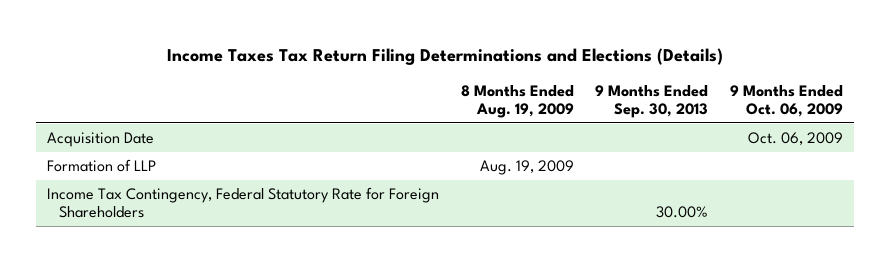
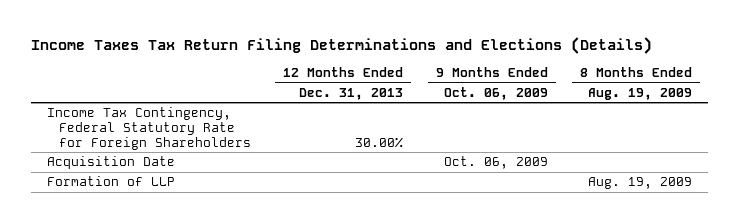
- | 8 Months Ended Aug. 19, 2009 | 9 Months Ended Sep. 30, 2013 | 9 Months Ended Oct. 06, 2009
+ | 12 Months Ended Dec. 31, 2013 | 9 Months Ended Oct. 06, 2009 | 8 Months Ended Aug. 19, 2009
moved up: Income Tax Contingency, Federal Statutory Rate for Foreign Shareholders | 30.00% | |

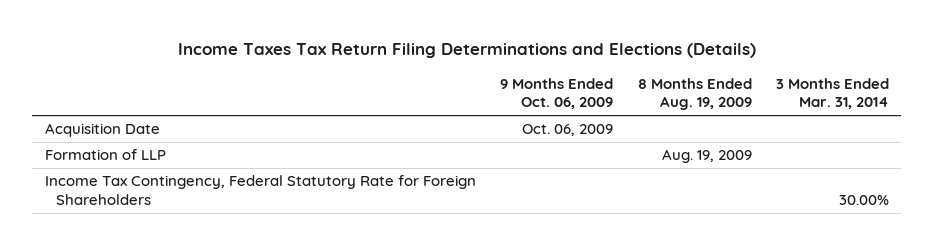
- | 12 Months Ended Dec. 31, 2013 | 9 Months Ended Oct. 06, 2009 | 8 Months Ended Aug. 19, 2009
+ | 9 Months Ended Oct. 06, 2009 | 8 Months Ended Aug. 19, 2009 | 3 Months Ended Mar. 31, 2014
moved down: Income Tax Contingency, Federal Statutory Rate for Foreign Shareholders | | | 30.00%

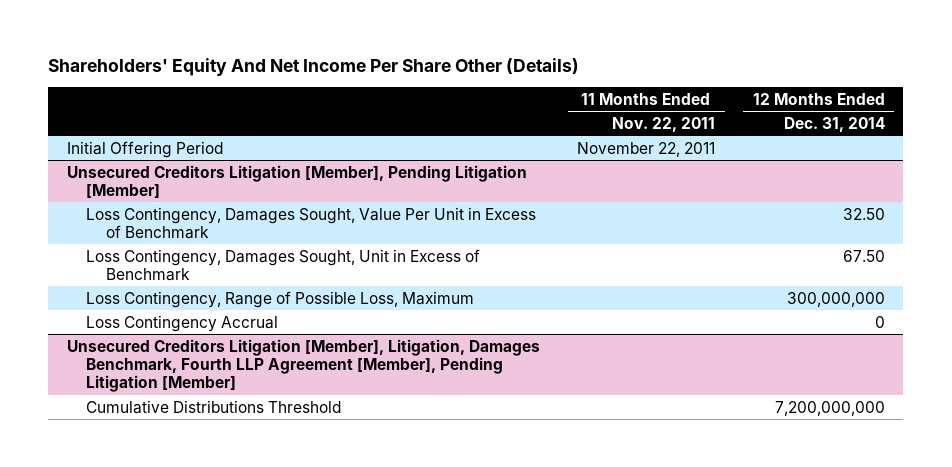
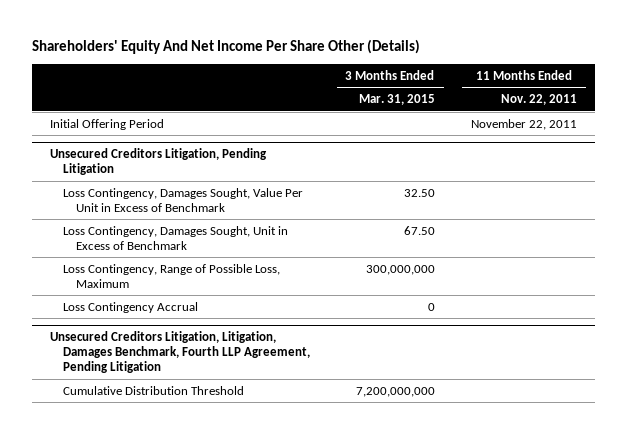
- | 11 Months Ended Nov. 22, 2011 | 12 Months Ended Dec. 31, 2014
+ | 3 Months Ended Mar. 31, 2015 | 11 Months Ended Nov. 22, 2011
- Unsecured Creditors Litigation [Member], Pending Litigation [Member]
+ Unsecured Creditors Litigation, Pending Litigation
- Unsecured Creditors Litigation [Member], Litigation, Damages Benchmark, Fourth LLP Agreement [Member], Pending Litigation [Member]
- Cumulative Distributions Threshold | | 7,200,000,000
+ Unsecured Creditors Litigation, Litigation, Damages Benchmark, Fourth LLP Agreement, Pending Litigation
+ Cumulative Distribution Threshold | 7,200,000,000 |

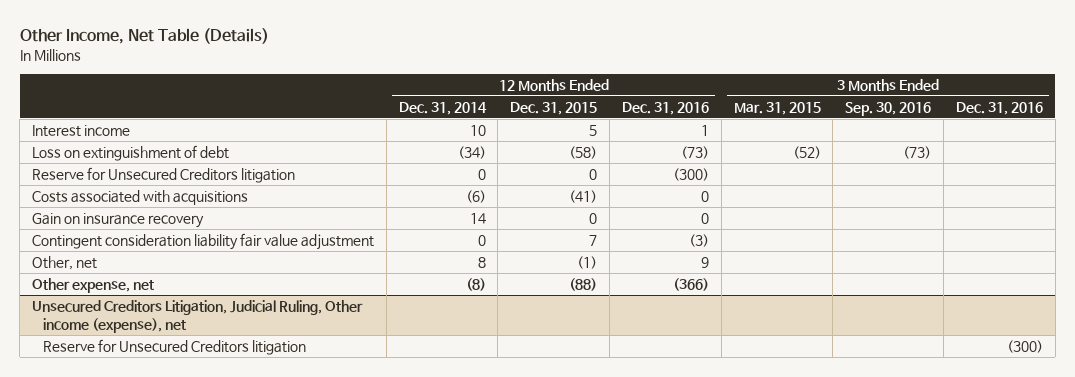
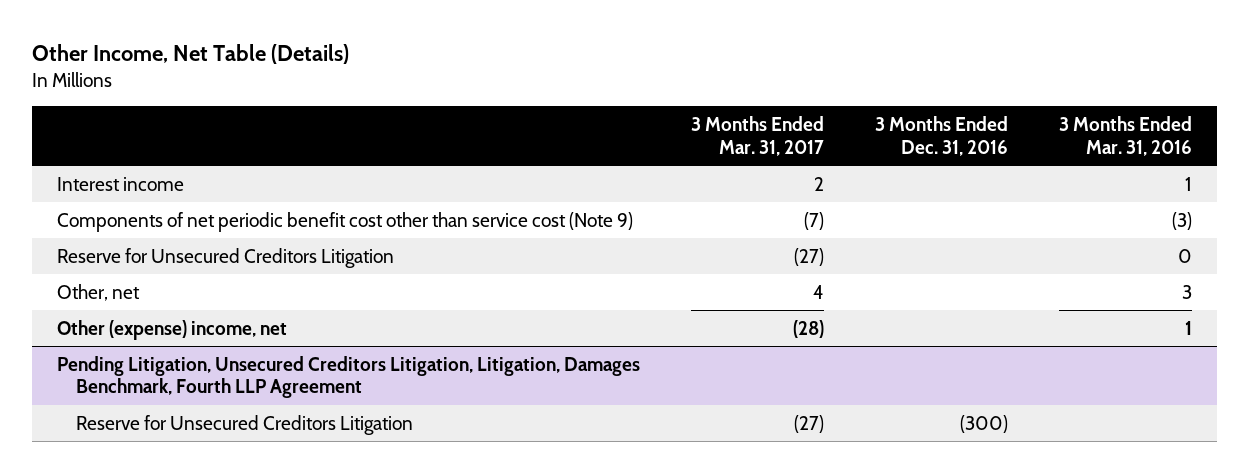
- | 12 Months Ended Dec. 31, 2014 | 12 Months Ended Dec. 31, 2015 | 12 Months Ended Dec. 31, 2016 | 3 Months Ended Mar. 31, 2015 | 3 Months Ended Sep. 30, 2016 | 3 Months Ended Dec. 31, 2016
+ | 3 Months Ended Mar. 31, 2017 | 3 Months Ended Dec. 31, 2016 | 3 Months Ended Mar. 31, 2016
- Loss on extinguishment of debt | (34) | (58) | (73) | (52) | (73) |
- Reserve for Unsecured Creditors litigation | 0 | 0 | (300) | | |
- Costs associated with acquisitions | (6) | (41) | 0 | | |
- Gain on insurance recovery | 14 | 0 | 0 | | |
- Contingent consideration liability fair value adjustment | 0 | 7 | (3) | | |
+ Components of net periodic benefit cost other than service cost (Note 9) | (7) | | (3)
+ Reserve for Unsecured Creditors Litigation | (27) | | 0
- Other expense, net | (8) | (88) | (366) | | |
- Unsecured Creditors Litigation, Judicial Ruling, Other income (expense), net
- Reserve for Unsecured Creditors litigation | | | | | | (300)
+ Other (expense) income, net | (28) | | 1
+ Pending Litigation, Unsecured Creditors Litigation, Litigation, Damages Benchmark, Fourth LLP Agreement
+ Reserve for Unsecured Creditors Litigation | (27) | (300) |

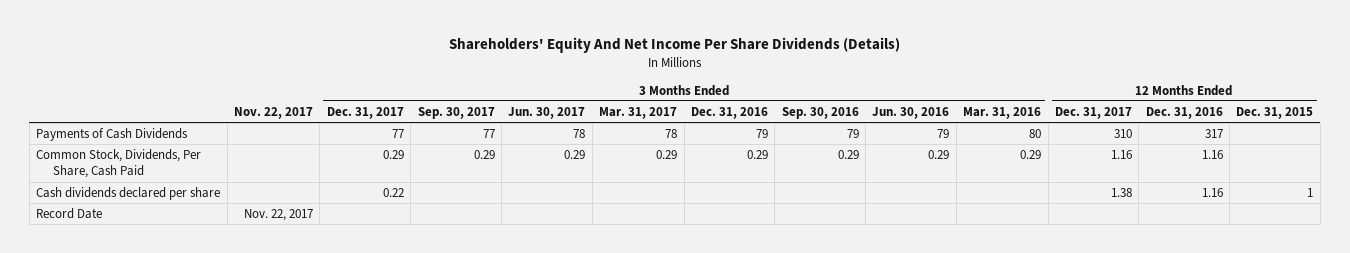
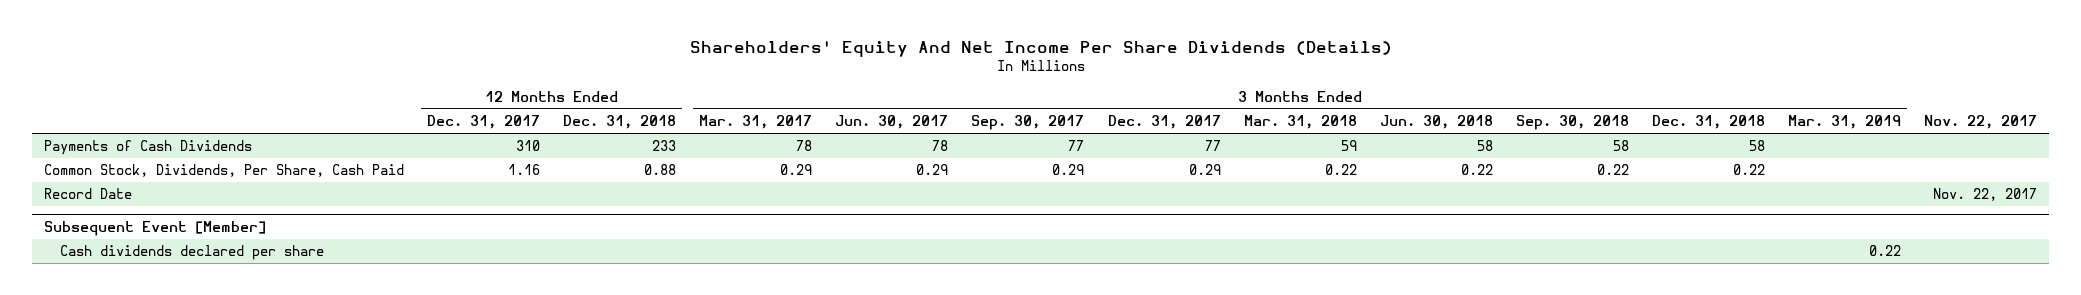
- | Nov. 22, 2017 | 3 Months Ended Dec. 31, 2017 | 3 Months Ended Sep. 30, 2017 | 3 Months Ended Jun. 30, 2017 | 3 Months Ended Mar. 31, 2017 | 3 Months Ended Dec. 31, 2016 | 3 Months Ended Sep. 30, 2016 | 3 Months Ended Jun. 30, 2016 | 3 Months Ended Mar. 31, 2016 | 12 Months Ended Dec. 31, 2017 | 12 Months Ended Dec. 31, 2016 | 12 Months Ended Dec. 31, 2015
+ | 12 Months Ended Dec. 31, 2017 | 12 Months Ended Dec. 31, 2018 | 3 Months Ended Mar. 31, 2017 | 3 Months Ended Jun. 30, 2017 | 3 Months Ended Sep. 30, 2017 | 3 Months Ended Dec. 31, 2017 | 3 Months Ended Mar. 31, 2018 | 3 Months Ended Jun. 30, 2018 | 3 Months Ended Sep. 30, 2018 | 3 Months Ended Dec. 31, 2018 | 3 Months Ended Mar. 31, 2019 | Nov. 22, 2017
- Cash dividends declared per share | | 0.22 | | | | | | | | 1.38 | 1.16 | 1
+ Subsequent Event [Member]
+ Cash dividends declared per share | | | | | | | | | | | 0.22 |

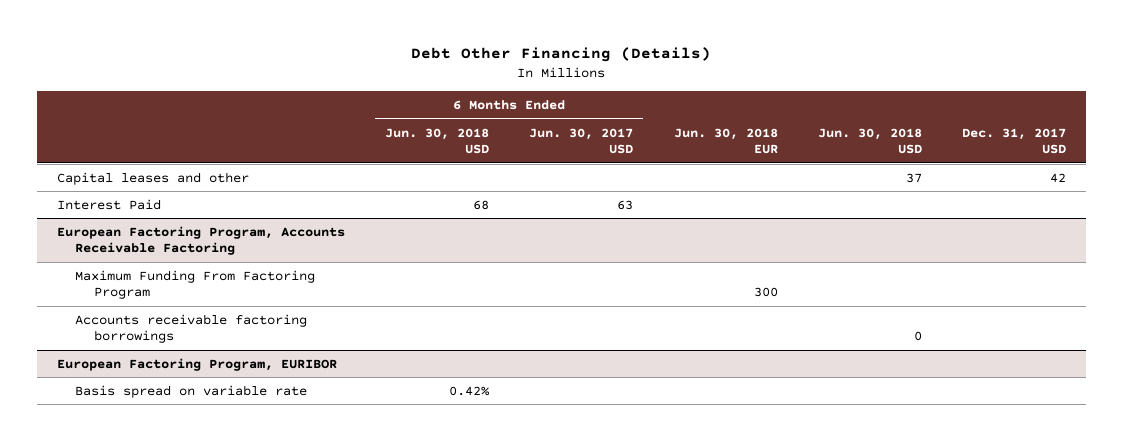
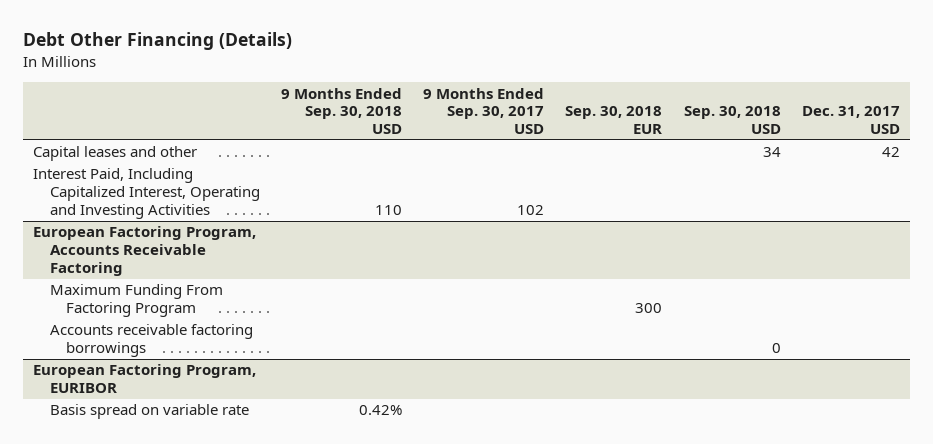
- | 6 Months Ended Jun. 30, 2018 USD | 6 Months Ended Jun. 30, 2017 USD | Jun. 30, 2018 EUR | Jun. 30, 2018 USD | Dec. 31, 2017 USD
+ | 9 Months Ended Sep. 30, 2018 USD | 9 Months Ended Sep. 30, 2017 USD | Sep. 30, 2018 EUR | Sep. 30, 2018 USD | Dec. 31, 2017 USD
- Interest Paid | 68 | 63 | | |
+ Interest Paid, Including Capitalized Interest, Operating and Investing Activities | 110 | 102 | | |

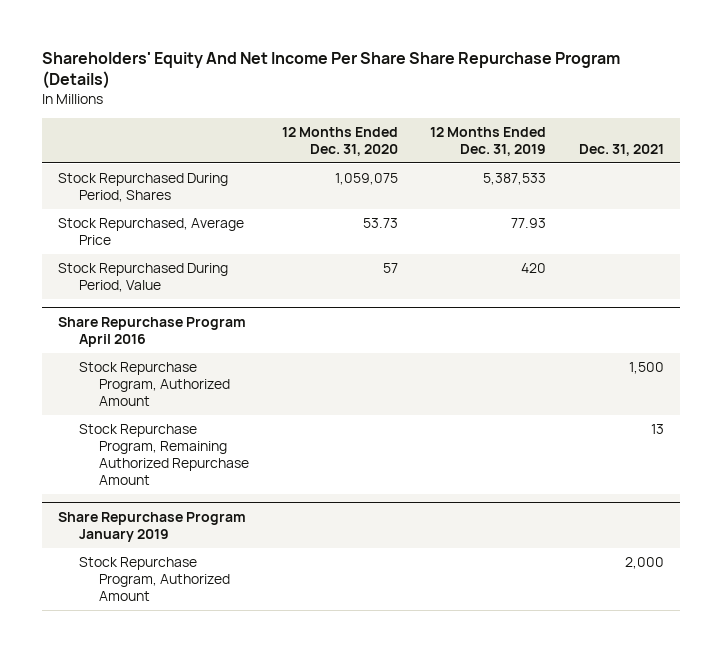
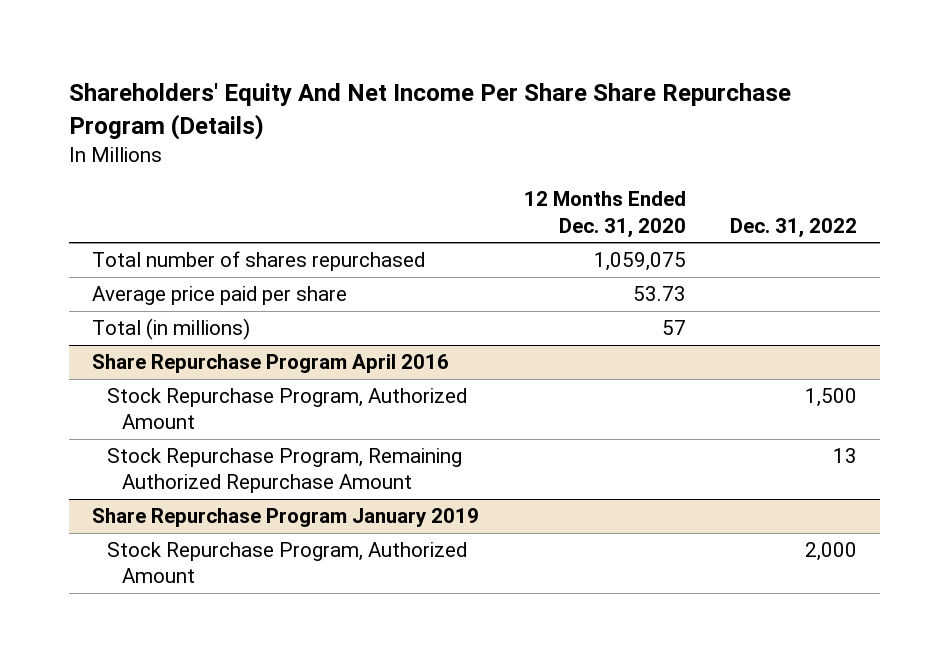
- | 12 Months Ended Dec. 31, 2020 | 12 Months Ended Dec. 31, 2019 | Dec. 31, 2021
+ | 12 Months Ended Dec. 31, 2020 | Dec. 31, 2022
- Stock Repurchased During Period, Shares | 1,059,075 | 5,387,533 |
- Stock Repurchased, Average Price | 53.73 | 77.93 |
- Stock Repurchased During Period, Value | 57 | 420 |
+ Total number of shares repurchased | 1,059,075 |
+ Average price paid per share | 53.73 |
+ Total (in millions) | 57 |

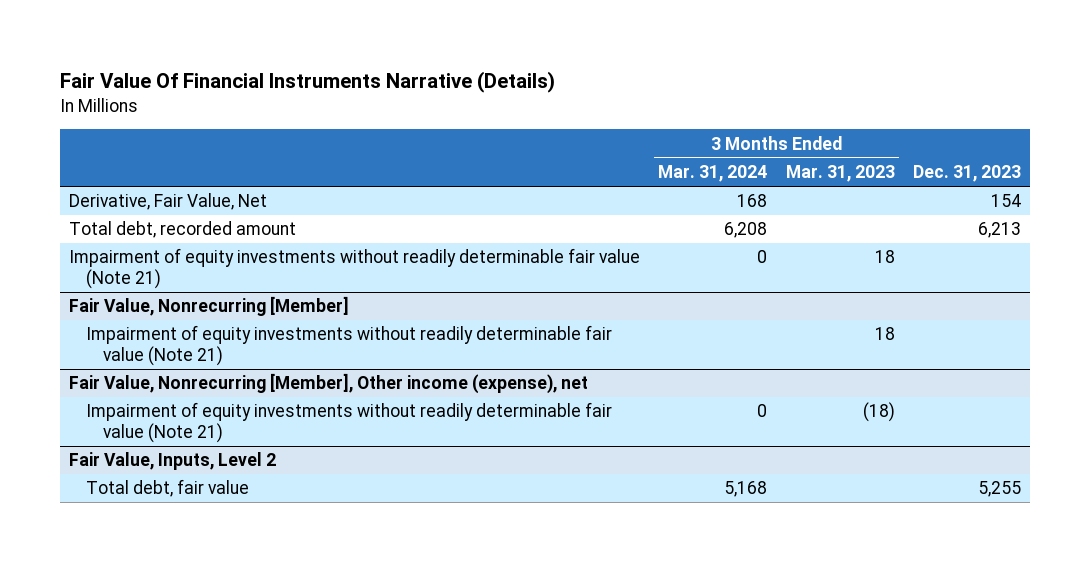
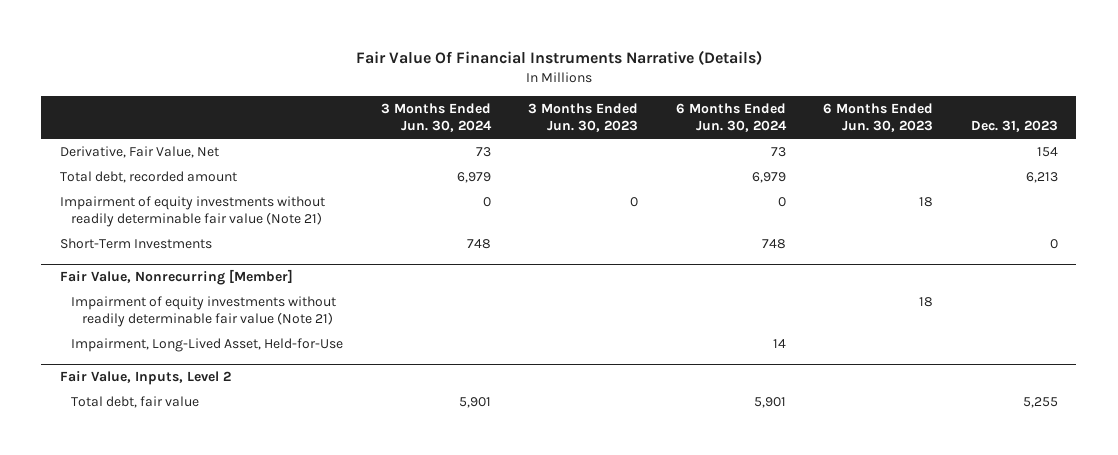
- | 3 Months Ended Mar. 31, 2024 | 3 Months Ended Mar. 31, 2023 | Dec. 31, 2023
+ | 3 Months Ended Jun. 30, 2024 | 3 Months Ended Jun. 30, 2023 | 6 Months Ended Jun. 30, 2024 | 6 Months Ended Jun. 30, 2023 | Dec. 31, 2023
+ Short-Term Investments | 748 | | 748 | | 0
- Fair Value, Nonrecurring [Member], Other income (expense), net
- Impairment of equity investments without readily determinable fair value (Note 21) | 0 | (18) |
@ Fair Value, Nonrecurring [Member]
+ Impairment, Long-Lived Asset, Held-for-Use | | | 14 | |

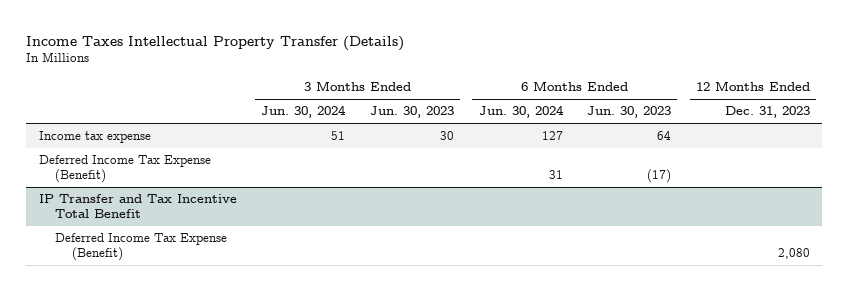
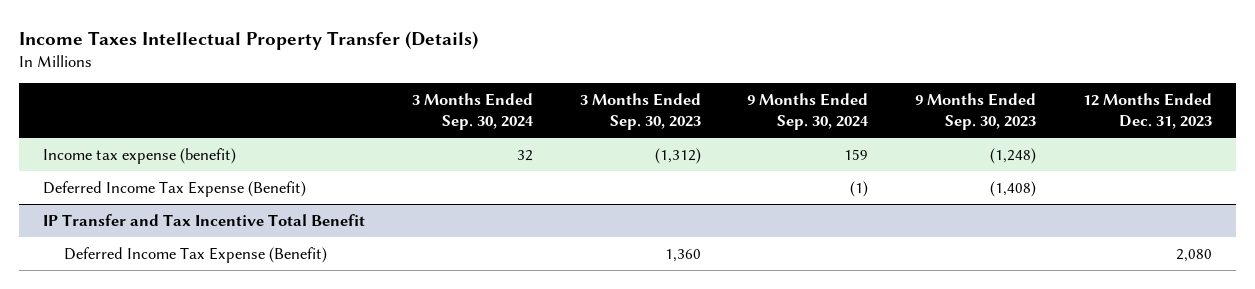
- | 3 Months Ended Jun. 30, 2024 | 3 Months Ended Jun. 30, 2023 | 6 Months Ended Jun. 30, 2024 | 6 Months Ended Jun. 30, 2023 | 12 Months Ended Dec. 31, 2023
+ | 3 Months Ended Sep. 30, 2024 | 3 Months Ended Sep. 30, 2023 | 9 Months Ended Sep. 30, 2024 | 9 Months Ended Sep. 30, 2023 | 12 Months Ended Dec. 31, 2023
- Income tax expense | 51 | 30 | 127 | 64 |
+ Income tax expense (benefit) | 32 | (1,312) | 159 | (1,248) |

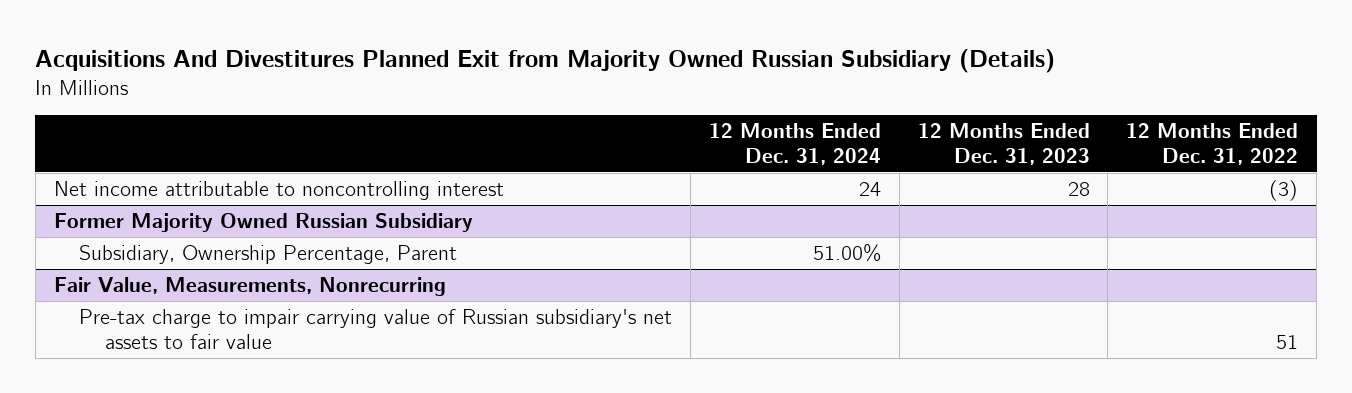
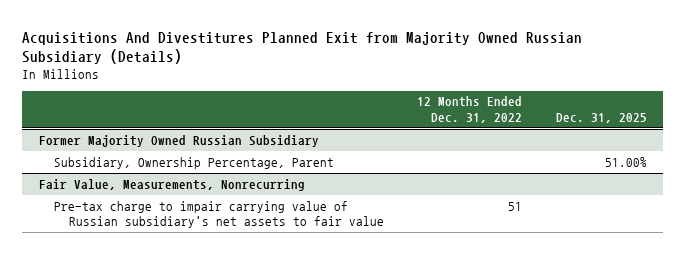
- | 12 Months Ended Dec. 31, 2024 | 12 Months Ended Dec. 31, 2023 | 12 Months Ended Dec. 31, 2022
+ | 12 Months Ended Dec. 31, 2022 | Dec. 31, 2025
- Net income attributable to noncontrolling interest | 24 | 28 | (3)

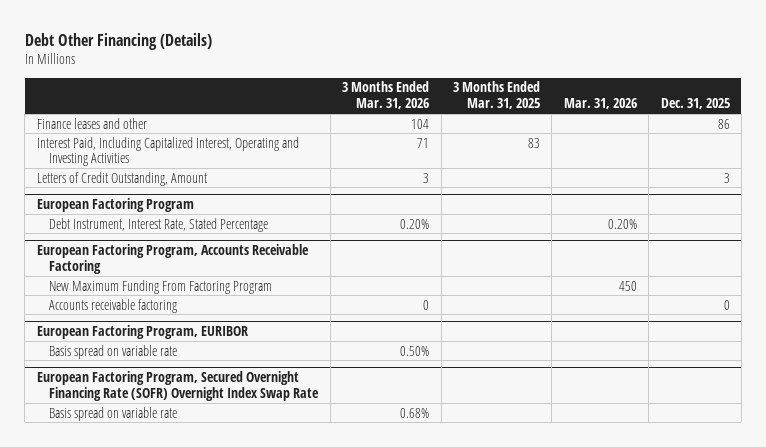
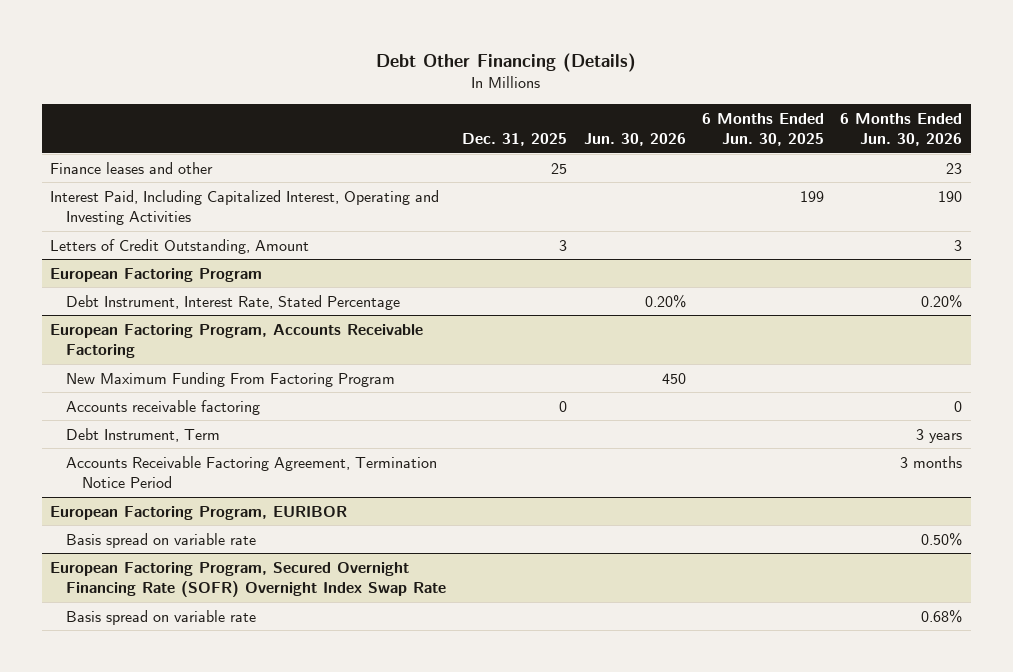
- | 3 Months Ended Mar. 31, 2026 | 3 Months Ended Mar. 31, 2025 | Mar. 31, 2026 | Dec. 31, 2025
+ | Dec. 31, 2025 | Jun. 30, 2026 | 6 Months Ended Jun. 30, 2025 | 6 Months Ended Jun. 30, 2026
- Finance leases and other | 104 | | | 86
+ Finance leases and other | 25 | | | 23
@ European Factoring Program, Accounts Receivable Factoring
+ Debt Instrument, Term | | | | 3 years
+ Accounts Receivable Factoring Agreement, Termination Notice Period | | | | 3 months

